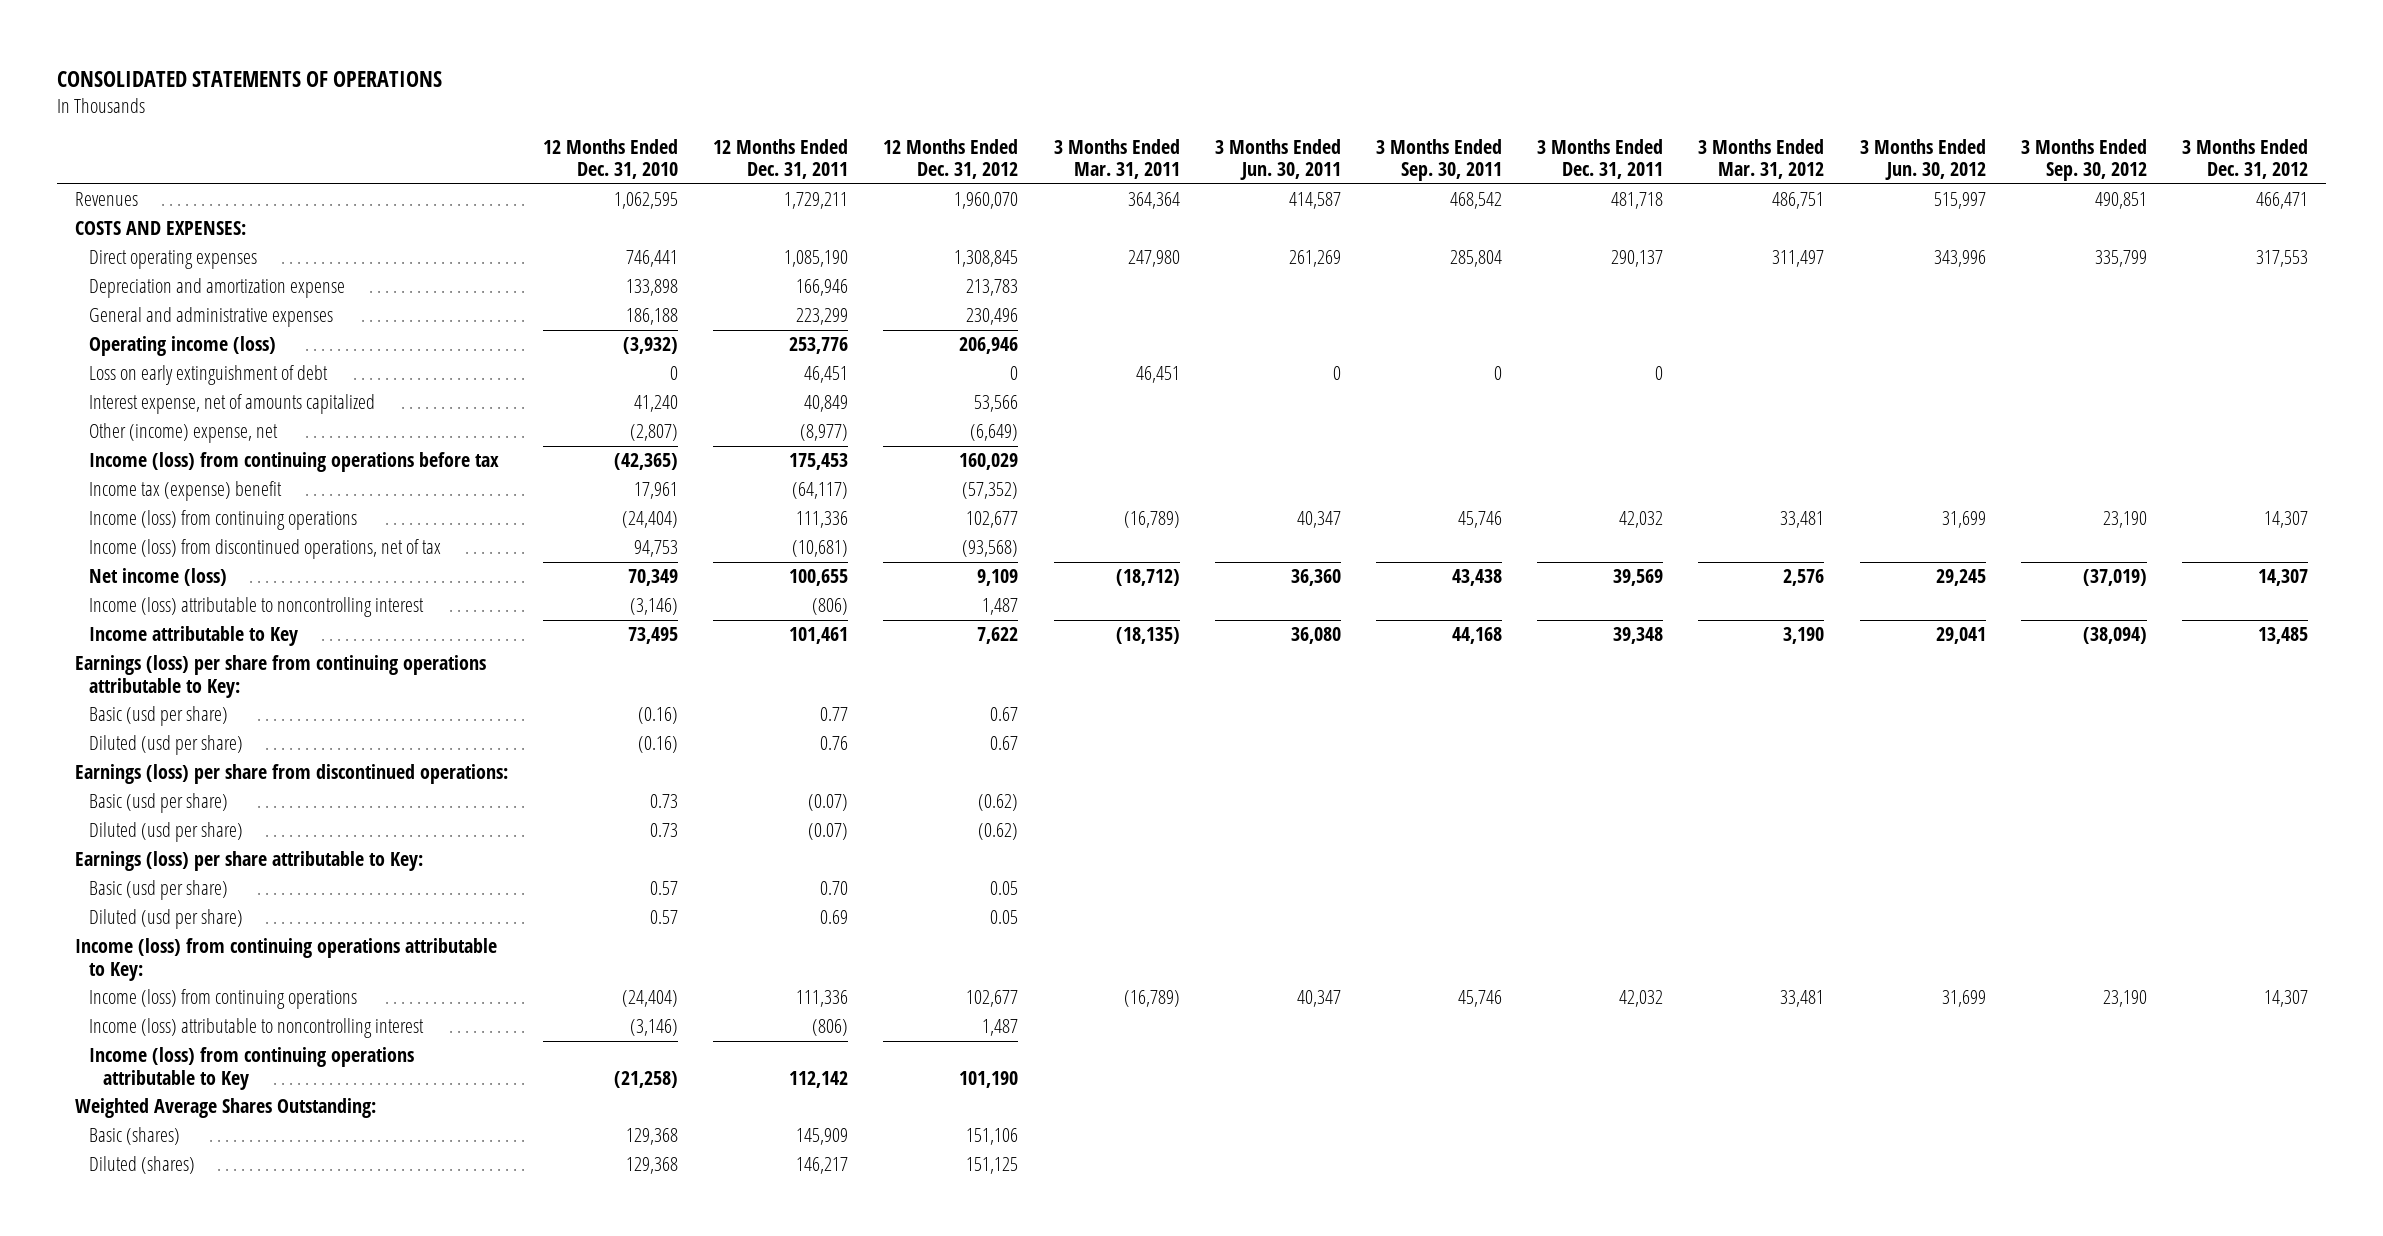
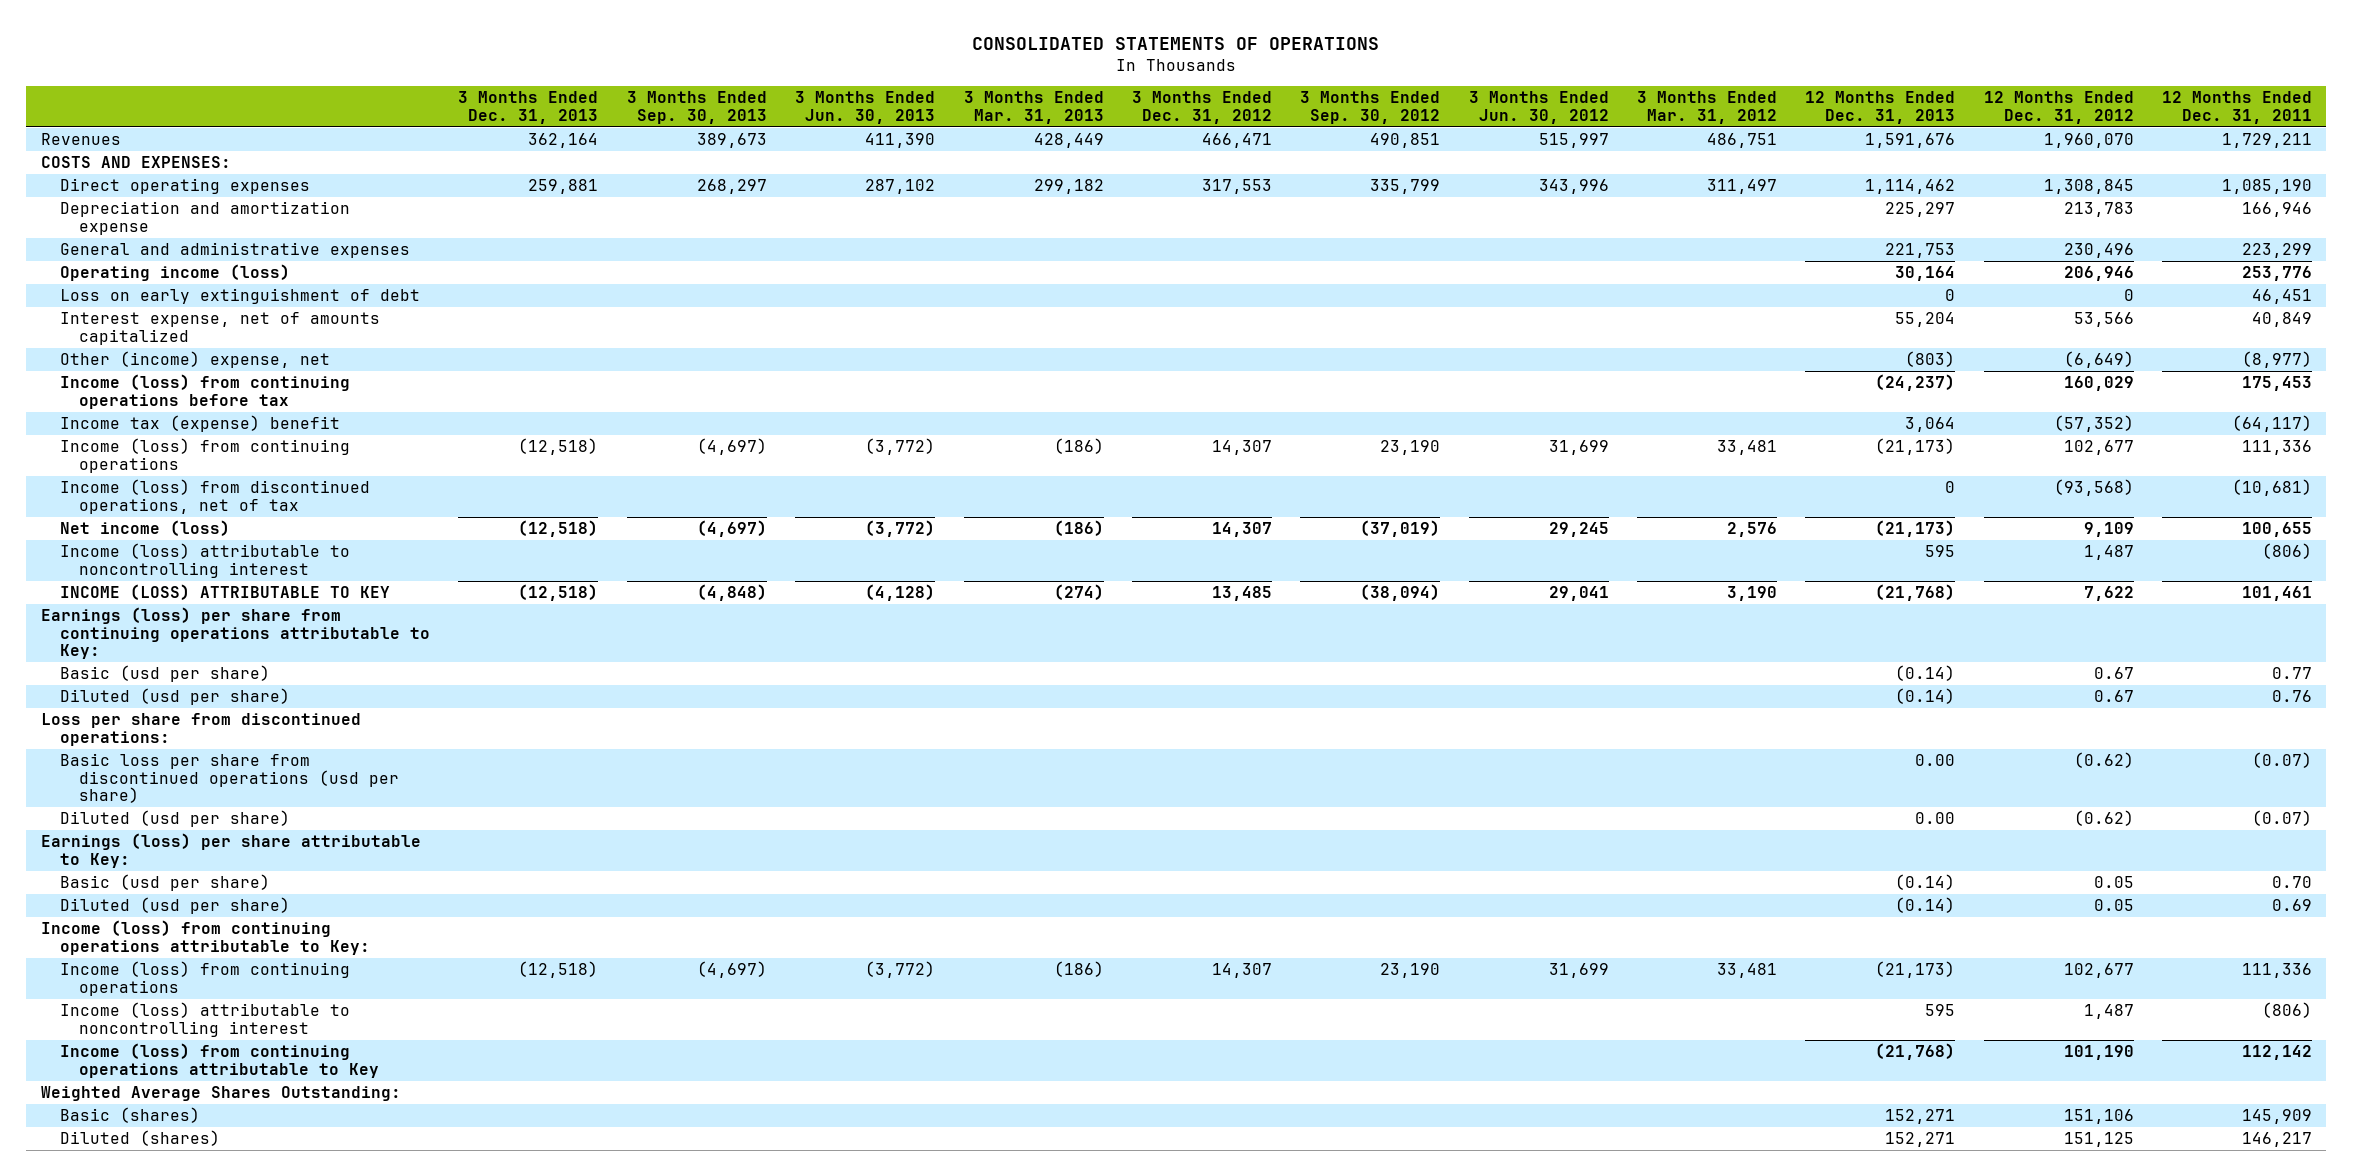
- | 12 Months Ended Dec. 31, 2010 | 12 Months Ended Dec. 31, 2011 | 12 Months Ended Dec. 31, 2012 | 3 Months Ended Mar. 31, 2011 | 3 Months Ended Jun. 30, 2011 | 3 Months Ended Sep. 30, 2011 | 3 Months Ended Dec. 31, 2011 | 3 Months Ended Mar. 31, 2012 | 3 Months Ended Jun. 30, 2012 | 3 Months Ended Sep. 30, 2012 | 3 Months Ended Dec. 31, 2012
+ | 3 Months Ended Dec. 31, 2013 | 3 Months Ended Sep. 30, 2013 | 3 Months Ended Jun. 30, 2013 | 3 Months Ended Mar. 31, 2013 | 3 Months Ended Dec. 31, 2012 | 3 Months Ended Sep. 30, 2012 | 3 Months Ended Jun. 30, 2012 | 3 Months Ended Mar. 31, 2012 | 12 Months Ended Dec. 31, 2013 | 12 Months Ended Dec. 31, 2012 | 12 Months Ended Dec. 31, 2011
- Income attributable to Key | 73,495 | 101,461 | 7,622 | (18,135) | 36,080 | 44,168 | 39,348 | 3,190 | 29,041 | (38,094) | 13,485
+ INCOME (LOSS) ATTRIBUTABLE TO KEY | (12,518) | (4,848) | (4,128) | (274) | 13,485 | (38,094) | 29,041 | 3,190 | (21,768) | 7,622 | 101,461
- Earnings (loss) per share from discontinued operations:
- Basic (usd per share) | 0.73 | (0.07) | (0.62) | | | | | | | |
+ Loss per share from discontinued operations:
+ Basic loss per share from discontinued operations (usd per share) | | | | | | | | | 0.00 | (0.62) | (0.07)

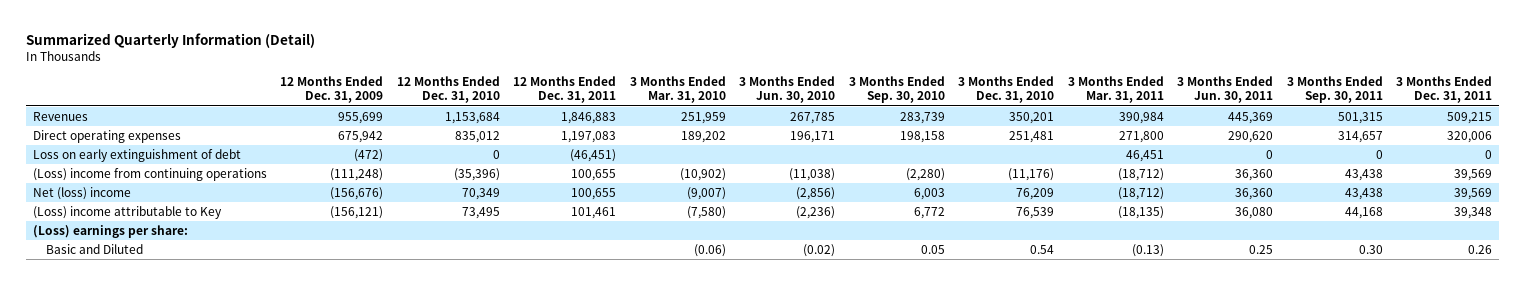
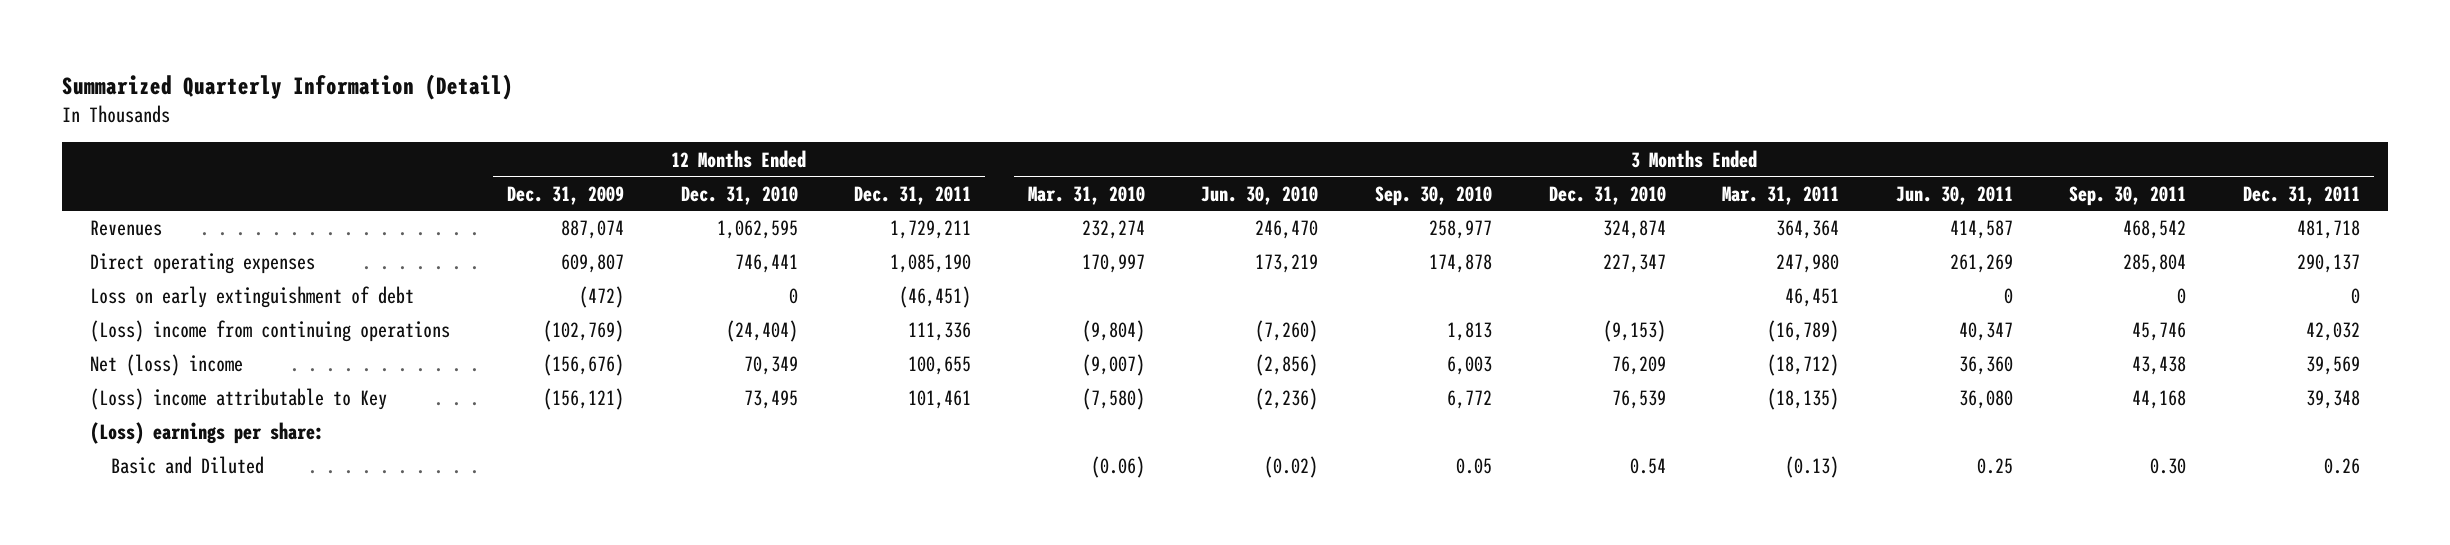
- Revenues | 955,699 | 1,153,684 | 1,846,883 | 251,959 | 267,785 | 283,739 | 350,201 | 390,984 | 445,369 | 501,315 | 509,215
- Direct operating expenses | 675,942 | 835,012 | 1,197,083 | 189,202 | 196,171 | 198,158 | 251,481 | 271,800 | 290,620 | 314,657 | 320,006
+ Revenues | 887,074 | 1,062,595 | 1,729,211 | 232,274 | 246,470 | 258,977 | 324,874 | 364,364 | 414,587 | 468,542 | 481,718
+ Direct operating expenses | 609,807 | 746,441 | 1,085,190 | 170,997 | 173,219 | 174,878 | 227,347 | 247,980 | 261,269 | 285,804 | 290,137
- (Loss) income from continuing operations | (111,248) | (35,396) | 100,655 | (10,902) | (11,038) | (2,280) | (11,176) | (18,712) | 36,360 | 43,438 | 39,569
+ (Loss) income from continuing operations | (102,769) | (24,404) | 111,336 | (9,804) | (7,260) | 1,813 | (9,153) | (16,789) | 40,347 | 45,746 | 42,032

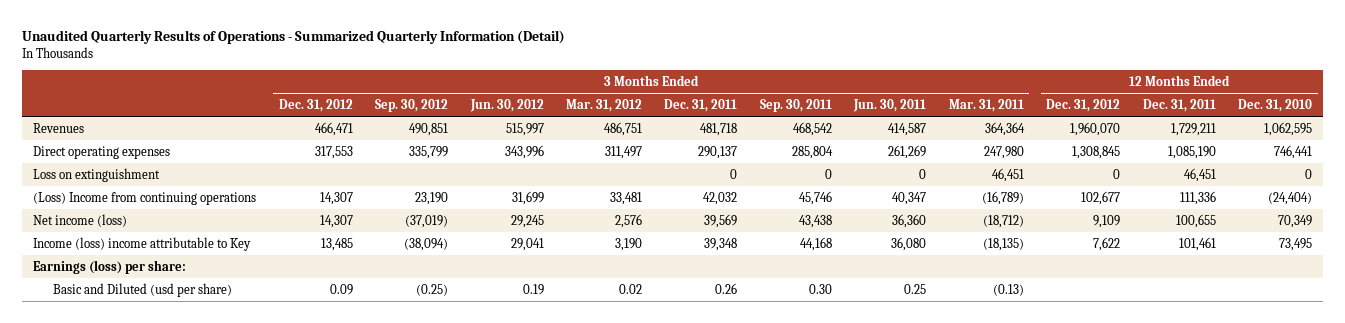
- Summarized Quarterly Information (Detail)
+ Unaudited Quarterly Results of Operations - Summarized Quarterly Information (Detail)
- | 12 Months Ended Dec. 31, 2009 | 12 Months Ended Dec. 31, 2010 | 12 Months Ended Dec. 31, 2011 | 3 Months Ended Mar. 31, 2010 | 3 Months Ended Jun. 30, 2010 | 3 Months Ended Sep. 30, 2010 | 3 Months Ended Dec. 31, 2010 | 3 Months Ended Mar. 31, 2011 | 3 Months Ended Jun. 30, 2011 | 3 Months Ended Sep. 30, 2011 | 3 Months Ended Dec. 31, 2011
+ | 3 Months Ended Dec. 31, 2012 | 3 Months Ended Sep. 30, 2012 | 3 Months Ended Jun. 30, 2012 | 3 Months Ended Mar. 31, 2012 | 3 Months Ended Dec. 31, 2011 | 3 Months Ended Sep. 30, 2011 | 3 Months Ended Jun. 30, 2011 | 3 Months Ended Mar. 31, 2011 | 12 Months Ended Dec. 31, 2012 | 12 Months Ended Dec. 31, 2011 | 12 Months Ended Dec. 31, 2010
- Loss on early extinguishment of debt | (472) | 0 | (46,451) | | | | | 46,451 | 0 | 0 | 0
- (Loss) income from continuing operations | (102,769) | (24,404) | 111,336 | (9,804) | (7,260) | 1,813 | (9,153) | (16,789) | 40,347 | 45,746 | 42,032
- Net (loss) income | (156,676) | 70,349 | 100,655 | (9,007) | (2,856) | 6,003 | 76,209 | (18,712) | 36,360 | 43,438 | 39,569
- (Loss) income attributable to Key | (156,121) | 73,495 | 101,461 | (7,580) | (2,236) | 6,772 | 76,539 | (18,135) | 36,080 | 44,168 | 39,348
- (Loss) earnings per share:
- Basic and Diluted | | | | (0.06) | (0.02) | 0.05 | 0.54 | (0.13) | 0.25 | 0.30 | 0.26
+ Loss on extinguishment | | | | | 0 | 0 | 0 | 46,451 | 0 | 46,451 | 0
+ (Loss) Income from continuing operations | 14,307 | 23,190 | 31,699 | 33,481 | 42,032 | 45,746 | 40,347 | (16,789) | 102,677 | 111,336 | (24,404)
+ Net income (loss) | 14,307 | (37,019) | 29,245 | 2,576 | 39,569 | 43,438 | 36,360 | (18,712) | 9,109 | 100,655 | 70,349
+ Income (loss) income attributable to Key | 13,485 | (38,094) | 29,041 | 3,190 | 39,348 | 44,168 | 36,080 | (18,135) | 7,622 | 101,461 | 73,495
+ Earnings (loss) per share:
+ Basic and Diluted (usd per share) | 0.09 | (0.25) | 0.19 | 0.02 | 0.26 | 0.30 | 0.25 | (0.13) | | |

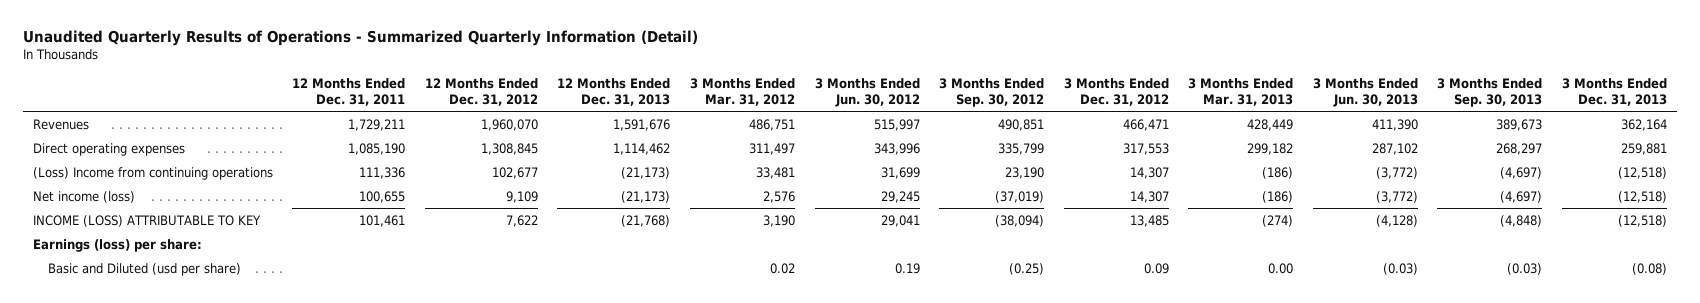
- | 3 Months Ended Dec. 31, 2012 | 3 Months Ended Sep. 30, 2012 | 3 Months Ended Jun. 30, 2012 | 3 Months Ended Mar. 31, 2012 | 3 Months Ended Dec. 31, 2011 | 3 Months Ended Sep. 30, 2011 | 3 Months Ended Jun. 30, 2011 | 3 Months Ended Mar. 31, 2011 | 12 Months Ended Dec. 31, 2012 | 12 Months Ended Dec. 31, 2011 | 12 Months Ended Dec. 31, 2010
+ | 12 Months Ended Dec. 31, 2011 | 12 Months Ended Dec. 31, 2012 | 12 Months Ended Dec. 31, 2013 | 3 Months Ended Mar. 31, 2012 | 3 Months Ended Jun. 30, 2012 | 3 Months Ended Sep. 30, 2012 | 3 Months Ended Dec. 31, 2012 | 3 Months Ended Mar. 31, 2013 | 3 Months Ended Jun. 30, 2013 | 3 Months Ended Sep. 30, 2013 | 3 Months Ended Dec. 31, 2013
- Loss on extinguishment | | | | | 0 | 0 | 0 | 46,451 | 0 | 46,451 | 0
- Income (loss) income attributable to Key | 13,485 | (38,094) | 29,041 | 3,190 | 39,348 | 44,168 | 36,080 | (18,135) | 7,622 | 101,461 | 73,495
+ INCOME (LOSS) ATTRIBUTABLE TO KEY | 101,461 | 7,622 | (21,768) | 3,190 | 29,041 | (38,094) | 13,485 | (274) | (4,128) | (4,848) | (12,518)

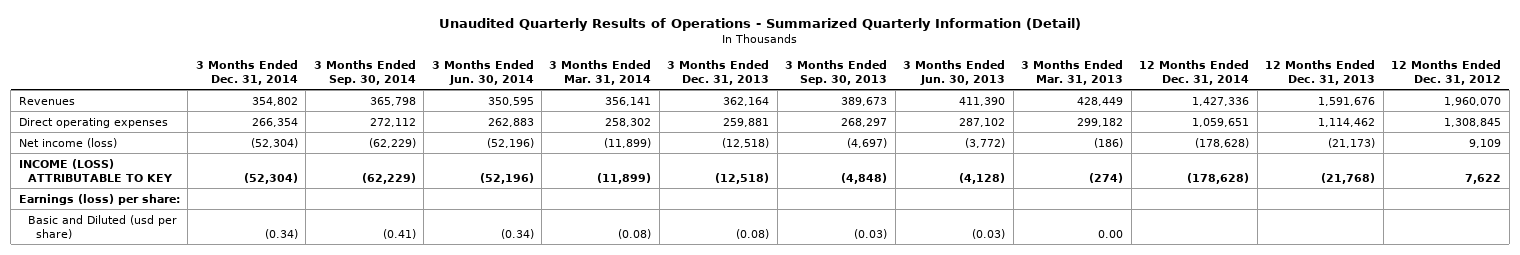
- | 12 Months Ended Dec. 31, 2011 | 12 Months Ended Dec. 31, 2012 | 12 Months Ended Dec. 31, 2013 | 3 Months Ended Mar. 31, 2012 | 3 Months Ended Jun. 30, 2012 | 3 Months Ended Sep. 30, 2012 | 3 Months Ended Dec. 31, 2012 | 3 Months Ended Mar. 31, 2013 | 3 Months Ended Jun. 30, 2013 | 3 Months Ended Sep. 30, 2013 | 3 Months Ended Dec. 31, 2013
+ | 3 Months Ended Dec. 31, 2014 | 3 Months Ended Sep. 30, 2014 | 3 Months Ended Jun. 30, 2014 | 3 Months Ended Mar. 31, 2014 | 3 Months Ended Dec. 31, 2013 | 3 Months Ended Sep. 30, 2013 | 3 Months Ended Jun. 30, 2013 | 3 Months Ended Mar. 31, 2013 | 12 Months Ended Dec. 31, 2014 | 12 Months Ended Dec. 31, 2013 | 12 Months Ended Dec. 31, 2012
- (Loss) Income from continuing operations | 111,336 | 102,677 | (21,173) | 33,481 | 31,699 | 23,190 | 14,307 | (186) | (3,772) | (4,697) | (12,518)

